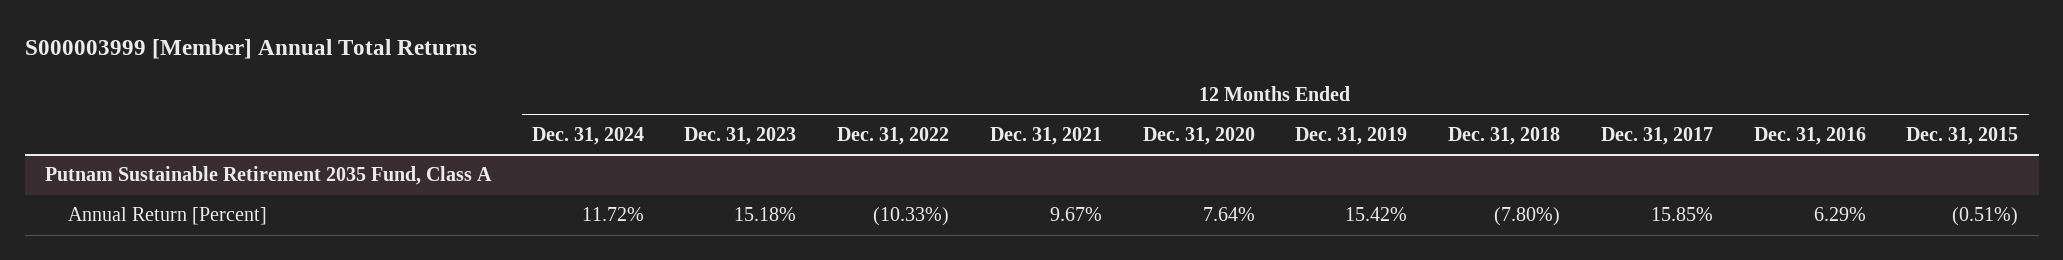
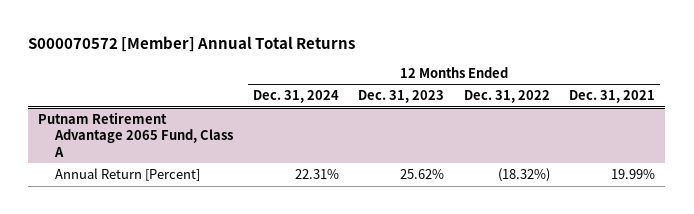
- S000003999 [Member] Annual Total Returns
+ S000070572 [Member] Annual Total Returns
- | 12 Months Ended Dec. 31, 2024 | 12 Months Ended Dec. 31, 2023 | 12 Months Ended Dec. 31, 2022 | 12 Months Ended Dec. 31, 2021 | 12 Months Ended Dec. 31, 2020 | 12 Months Ended Dec. 31, 2019 | 12 Months Ended Dec. 31, 2018 | 12 Months Ended Dec. 31, 2017 | 12 Months Ended Dec. 31, 2016 | 12 Months Ended Dec. 31, 2015
+ | 12 Months Ended Dec. 31, 2024 | 12 Months Ended Dec. 31, 2023 | 12 Months Ended Dec. 31, 2022 | 12 Months Ended Dec. 31, 2021
- Putnam Sustainable Retirement 2035 Fund, Class A
- Annual Return [Percent] | 11.72% | 15.18% | (10.33%) | 9.67% | 7.64% | 15.42% | (7.80%) | 15.85% | 6.29% | (0.51%)
+ Putnam Retirement Advantage 2065 Fund, Class A
+ Annual Return [Percent] | 22.31% | 25.62% | (18.32%) | 19.99%

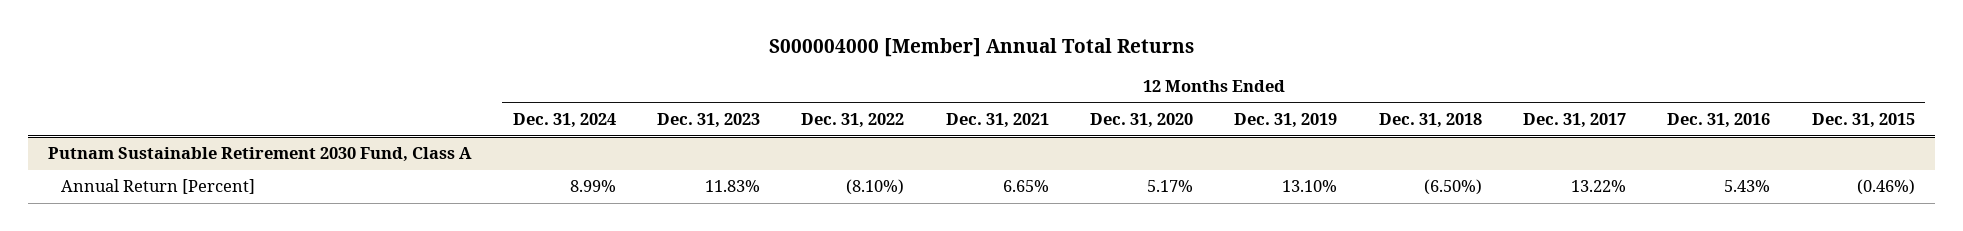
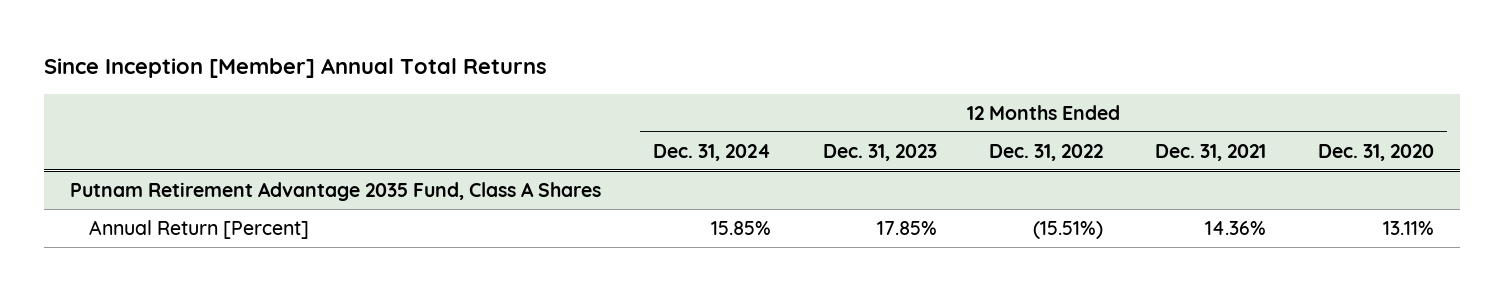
- S000004000 [Member] Annual Total Returns
+ Since Inception [Member] Annual Total Returns
- | 12 Months Ended Dec. 31, 2024 | 12 Months Ended Dec. 31, 2023 | 12 Months Ended Dec. 31, 2022 | 12 Months Ended Dec. 31, 2021 | 12 Months Ended Dec. 31, 2020 | 12 Months Ended Dec. 31, 2019 | 12 Months Ended Dec. 31, 2018 | 12 Months Ended Dec. 31, 2017 | 12 Months Ended Dec. 31, 2016 | 12 Months Ended Dec. 31, 2015
+ | 12 Months Ended Dec. 31, 2024 | 12 Months Ended Dec. 31, 2023 | 12 Months Ended Dec. 31, 2022 | 12 Months Ended Dec. 31, 2021 | 12 Months Ended Dec. 31, 2020
- Putnam Sustainable Retirement 2030 Fund, Class A
- Annual Return [Percent] | 8.99% | 11.83% | (8.10%) | 6.65% | 5.17% | 13.10% | (6.50%) | 13.22% | 5.43% | (0.46%)
+ Putnam Retirement Advantage 2035 Fund, Class A Shares
+ Annual Return [Percent] | 15.85% | 17.85% | (15.51%) | 14.36% | 13.11%

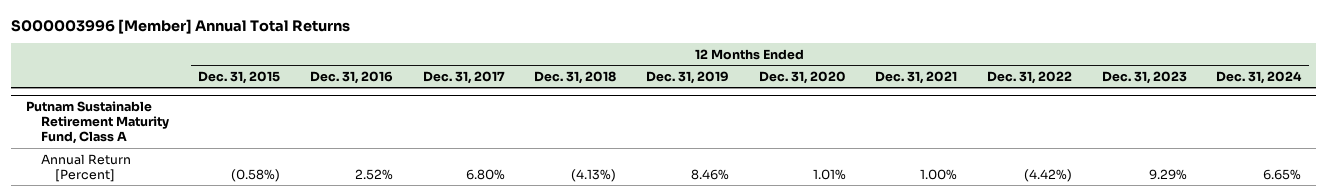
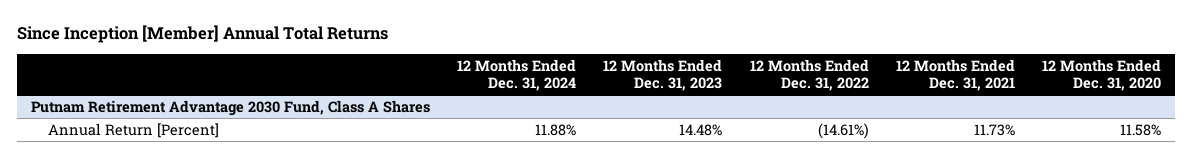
- S000003996 [Member] Annual Total Returns
+ Since Inception [Member] Annual Total Returns
- | 12 Months Ended Dec. 31, 2015 | 12 Months Ended Dec. 31, 2016 | 12 Months Ended Dec. 31, 2017 | 12 Months Ended Dec. 31, 2018 | 12 Months Ended Dec. 31, 2019 | 12 Months Ended Dec. 31, 2020 | 12 Months Ended Dec. 31, 2021 | 12 Months Ended Dec. 31, 2022 | 12 Months Ended Dec. 31, 2023 | 12 Months Ended Dec. 31, 2024
+ | 12 Months Ended Dec. 31, 2024 | 12 Months Ended Dec. 31, 2023 | 12 Months Ended Dec. 31, 2022 | 12 Months Ended Dec. 31, 2021 | 12 Months Ended Dec. 31, 2020
- Putnam Sustainable Retirement Maturity Fund, Class A
- Annual Return [Percent] | (0.58%) | 2.52% | 6.80% | (4.13%) | 8.46% | 1.01% | 1.00% | (4.42%) | 9.29% | 6.65%
+ Putnam Retirement Advantage 2030 Fund, Class A Shares
+ Annual Return [Percent] | 11.88% | 14.48% | (14.61%) | 11.73% | 11.58%

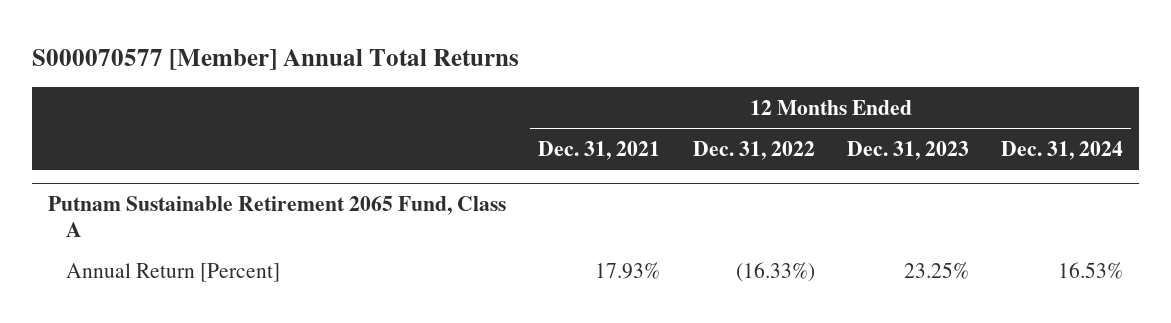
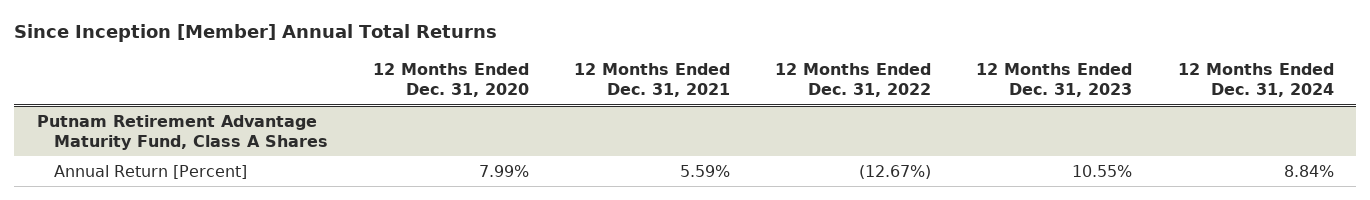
- S000070577 [Member] Annual Total Returns
+ Since Inception [Member] Annual Total Returns
- | 12 Months Ended Dec. 31, 2021 | 12 Months Ended Dec. 31, 2022 | 12 Months Ended Dec. 31, 2023 | 12 Months Ended Dec. 31, 2024
+ | 12 Months Ended Dec. 31, 2020 | 12 Months Ended Dec. 31, 2021 | 12 Months Ended Dec. 31, 2022 | 12 Months Ended Dec. 31, 2023 | 12 Months Ended Dec. 31, 2024
- Putnam Sustainable Retirement 2065 Fund, Class A
- Annual Return [Percent] | 17.93% | (16.33%) | 23.25% | 16.53%
+ Putnam Retirement Advantage Maturity Fund, Class A Shares
+ Annual Return [Percent] | 7.99% | 5.59% | (12.67%) | 10.55% | 8.84%

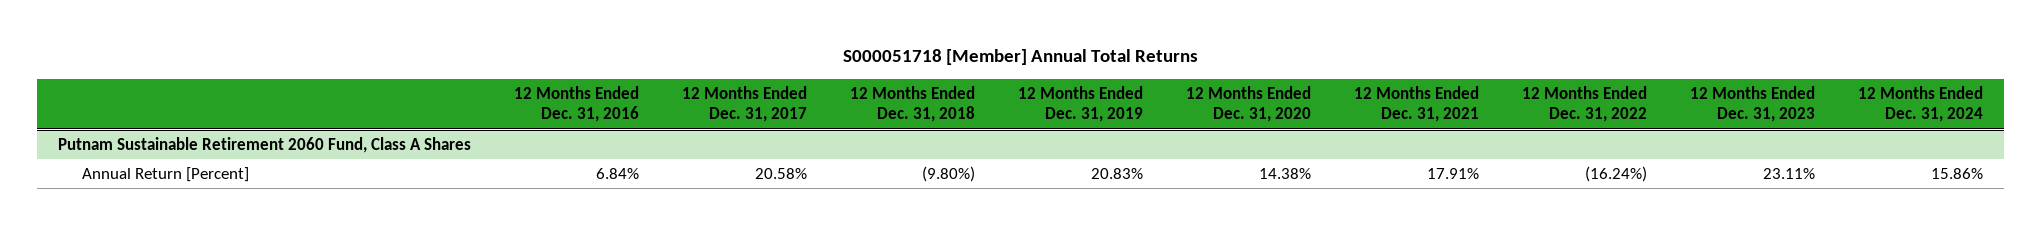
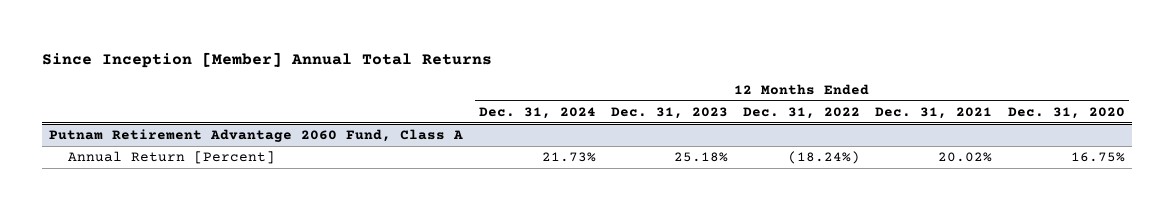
- S000051718 [Member] Annual Total Returns
+ Since Inception [Member] Annual Total Returns
- | 12 Months Ended Dec. 31, 2016 | 12 Months Ended Dec. 31, 2017 | 12 Months Ended Dec. 31, 2018 | 12 Months Ended Dec. 31, 2019 | 12 Months Ended Dec. 31, 2020 | 12 Months Ended Dec. 31, 2021 | 12 Months Ended Dec. 31, 2022 | 12 Months Ended Dec. 31, 2023 | 12 Months Ended Dec. 31, 2024
+ | 12 Months Ended Dec. 31, 2024 | 12 Months Ended Dec. 31, 2023 | 12 Months Ended Dec. 31, 2022 | 12 Months Ended Dec. 31, 2021 | 12 Months Ended Dec. 31, 2020
- Putnam Sustainable Retirement 2060 Fund, Class A Shares
- Annual Return [Percent] | 6.84% | 20.58% | (9.80%) | 20.83% | 14.38% | 17.91% | (16.24%) | 23.11% | 15.86%
+ Putnam Retirement Advantage 2060 Fund, Class A
+ Annual Return [Percent] | 21.73% | 25.18% | (18.24%) | 20.02% | 16.75%

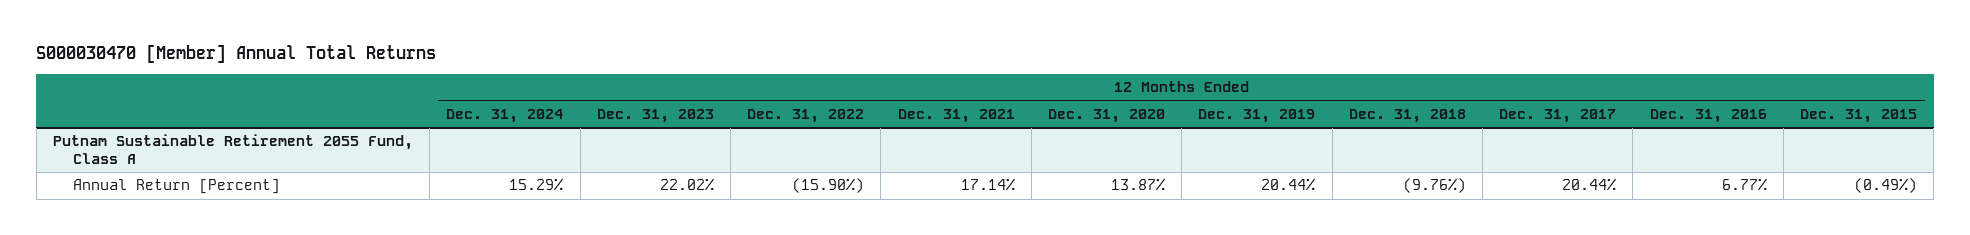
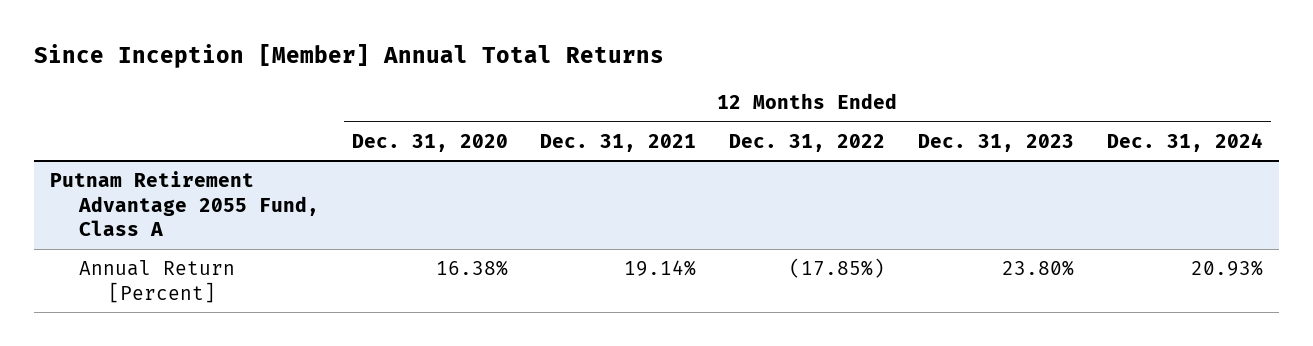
- S000030470 [Member] Annual Total Returns
+ Since Inception [Member] Annual Total Returns
- | 12 Months Ended Dec. 31, 2024 | 12 Months Ended Dec. 31, 2023 | 12 Months Ended Dec. 31, 2022 | 12 Months Ended Dec. 31, 2021 | 12 Months Ended Dec. 31, 2020 | 12 Months Ended Dec. 31, 2019 | 12 Months Ended Dec. 31, 2018 | 12 Months Ended Dec. 31, 2017 | 12 Months Ended Dec. 31, 2016 | 12 Months Ended Dec. 31, 2015
+ | 12 Months Ended Dec. 31, 2020 | 12 Months Ended Dec. 31, 2021 | 12 Months Ended Dec. 31, 2022 | 12 Months Ended Dec. 31, 2023 | 12 Months Ended Dec. 31, 2024
- Putnam Sustainable Retirement 2055 Fund, Class A
- Annual Return [Percent] | 15.29% | 22.02% | (15.90%) | 17.14% | 13.87% | 20.44% | (9.76%) | 20.44% | 6.77% | (0.49%)
+ Putnam Retirement Advantage 2055 Fund, Class A
+ Annual Return [Percent] | 16.38% | 19.14% | (17.85%) | 23.80% | 20.93%

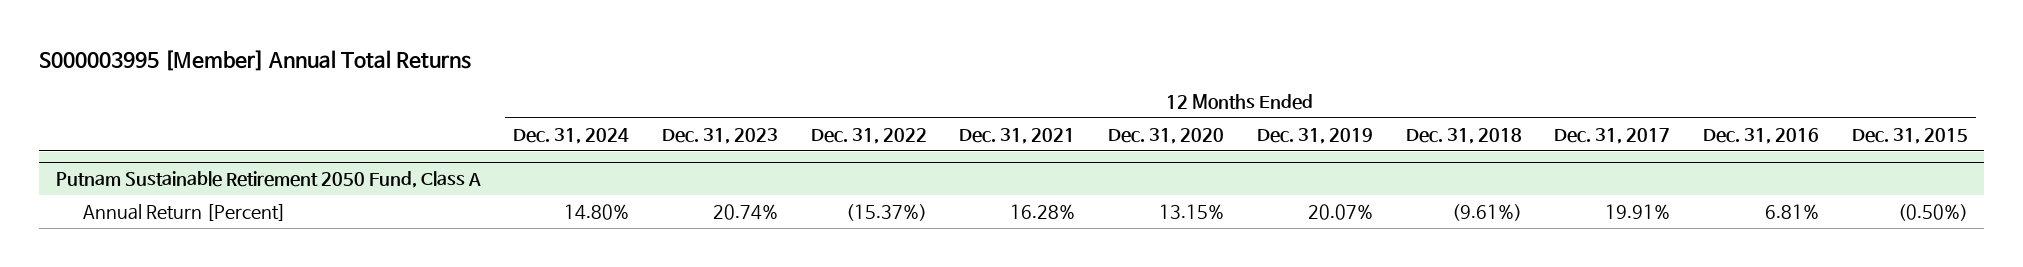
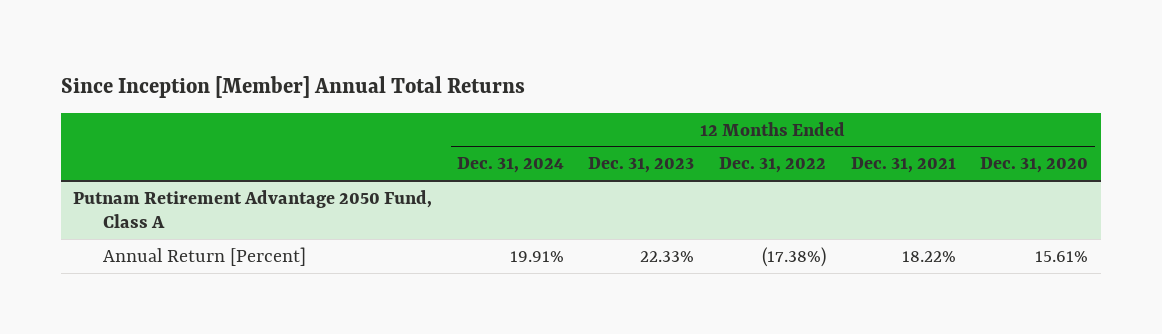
- S000003995 [Member] Annual Total Returns
+ Since Inception [Member] Annual Total Returns
- | 12 Months Ended Dec. 31, 2024 | 12 Months Ended Dec. 31, 2023 | 12 Months Ended Dec. 31, 2022 | 12 Months Ended Dec. 31, 2021 | 12 Months Ended Dec. 31, 2020 | 12 Months Ended Dec. 31, 2019 | 12 Months Ended Dec. 31, 2018 | 12 Months Ended Dec. 31, 2017 | 12 Months Ended Dec. 31, 2016 | 12 Months Ended Dec. 31, 2015
+ | 12 Months Ended Dec. 31, 2024 | 12 Months Ended Dec. 31, 2023 | 12 Months Ended Dec. 31, 2022 | 12 Months Ended Dec. 31, 2021 | 12 Months Ended Dec. 31, 2020
- Putnam Sustainable Retirement 2050 Fund, Class A
- Annual Return [Percent] | 14.80% | 20.74% | (15.37%) | 16.28% | 13.15% | 20.07% | (9.61%) | 19.91% | 6.81% | (0.50%)
+ Putnam Retirement Advantage 2050 Fund, Class A
+ Annual Return [Percent] | 19.91% | 22.33% | (17.38%) | 18.22% | 15.61%

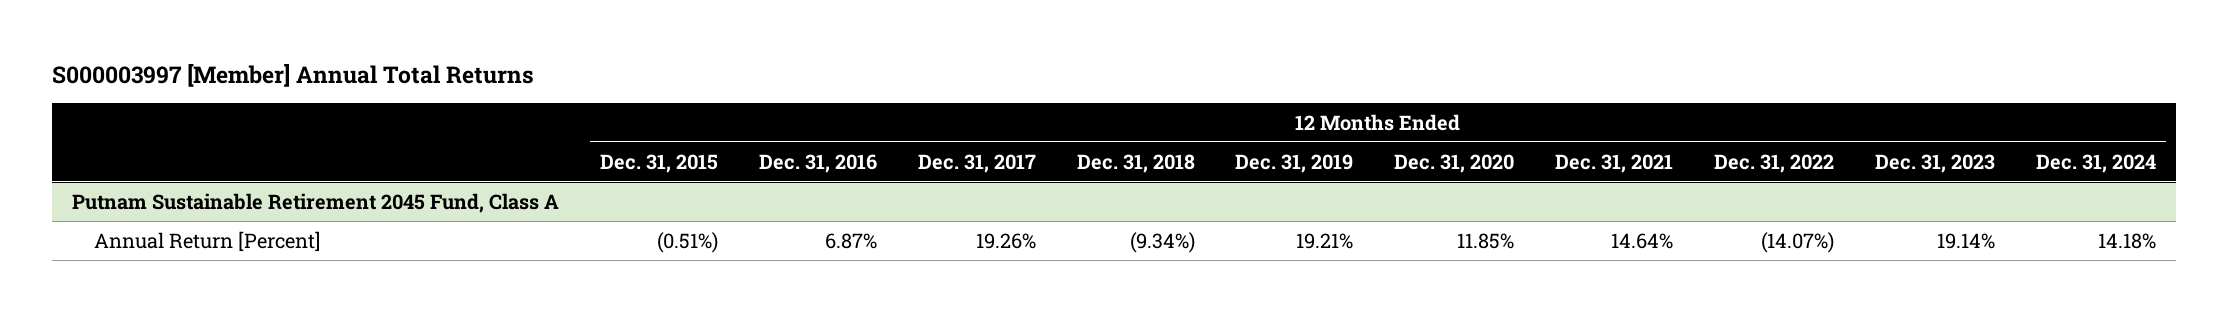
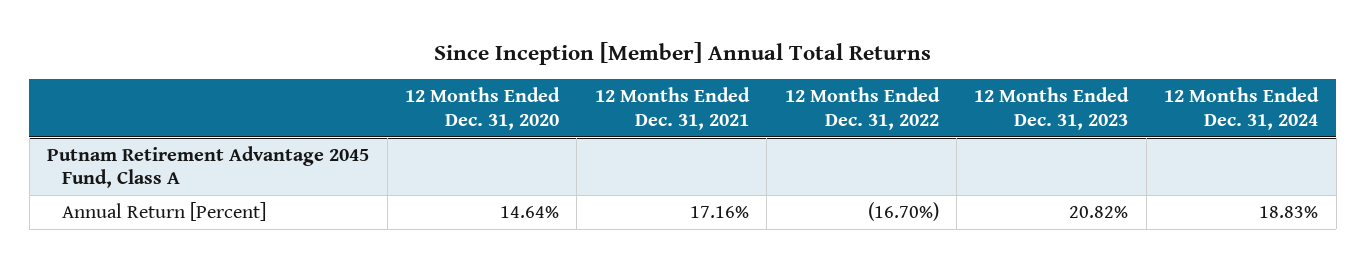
- S000003997 [Member] Annual Total Returns
+ Since Inception [Member] Annual Total Returns
- | 12 Months Ended Dec. 31, 2015 | 12 Months Ended Dec. 31, 2016 | 12 Months Ended Dec. 31, 2017 | 12 Months Ended Dec. 31, 2018 | 12 Months Ended Dec. 31, 2019 | 12 Months Ended Dec. 31, 2020 | 12 Months Ended Dec. 31, 2021 | 12 Months Ended Dec. 31, 2022 | 12 Months Ended Dec. 31, 2023 | 12 Months Ended Dec. 31, 2024
+ | 12 Months Ended Dec. 31, 2020 | 12 Months Ended Dec. 31, 2021 | 12 Months Ended Dec. 31, 2022 | 12 Months Ended Dec. 31, 2023 | 12 Months Ended Dec. 31, 2024
- Putnam Sustainable Retirement 2045 Fund, Class A
- Annual Return [Percent] | (0.51%) | 6.87% | 19.26% | (9.34%) | 19.21% | 11.85% | 14.64% | (14.07%) | 19.14% | 14.18%
+ Putnam Retirement Advantage 2045 Fund, Class A
+ Annual Return [Percent] | 14.64% | 17.16% | (16.70%) | 20.82% | 18.83%

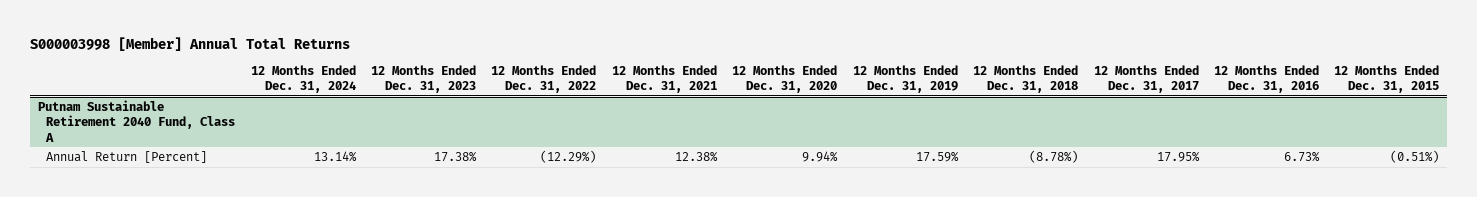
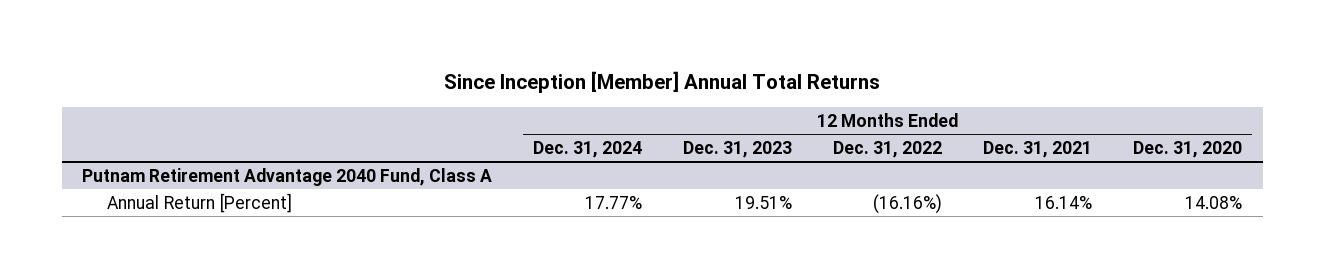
- S000003998 [Member] Annual Total Returns
+ Since Inception [Member] Annual Total Returns
- | 12 Months Ended Dec. 31, 2024 | 12 Months Ended Dec. 31, 2023 | 12 Months Ended Dec. 31, 2022 | 12 Months Ended Dec. 31, 2021 | 12 Months Ended Dec. 31, 2020 | 12 Months Ended Dec. 31, 2019 | 12 Months Ended Dec. 31, 2018 | 12 Months Ended Dec. 31, 2017 | 12 Months Ended Dec. 31, 2016 | 12 Months Ended Dec. 31, 2015
+ | 12 Months Ended Dec. 31, 2024 | 12 Months Ended Dec. 31, 2023 | 12 Months Ended Dec. 31, 2022 | 12 Months Ended Dec. 31, 2021 | 12 Months Ended Dec. 31, 2020
- Putnam Sustainable Retirement 2040 Fund, Class A
- Annual Return [Percent] | 13.14% | 17.38% | (12.29%) | 12.38% | 9.94% | 17.59% | (8.78%) | 17.95% | 6.73% | (0.51%)
+ Putnam Retirement Advantage 2040 Fund, Class A
+ Annual Return [Percent] | 17.77% | 19.51% | (16.16%) | 16.14% | 14.08%

